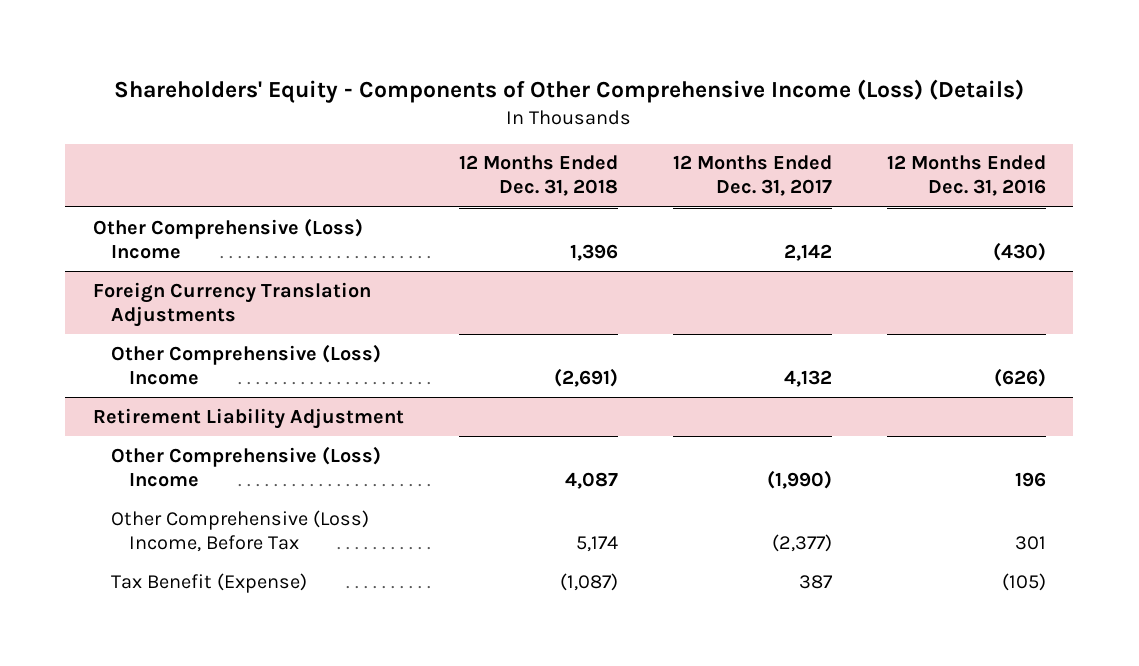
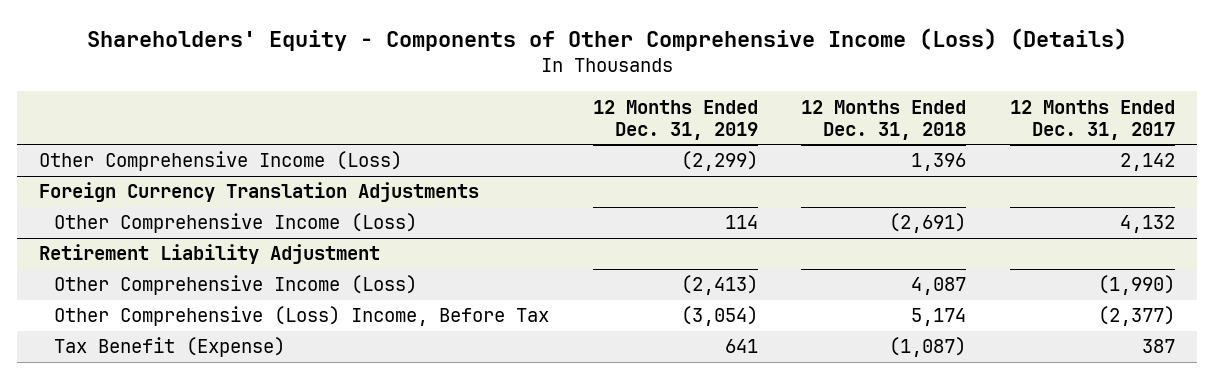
- | 12 Months Ended Dec. 31, 2018 | 12 Months Ended Dec. 31, 2017 | 12 Months Ended Dec. 31, 2016
+ | 12 Months Ended Dec. 31, 2019 | 12 Months Ended Dec. 31, 2018 | 12 Months Ended Dec. 31, 2017
- Other Comprehensive (Loss) Income | 1,396 | 2,142 | (430)
+ Other Comprehensive Income (Loss) | (2,299) | 1,396 | 2,142
@ Foreign Currency Translation Adjustments
- Other Comprehensive (Loss) Income | (2,691) | 4,132 | (626)
+ Other Comprehensive Income (Loss) | 114 | (2,691) | 4,132
@ Retirement Liability Adjustment
- Other Comprehensive (Loss) Income | 4,087 | (1,990) | 196
+ Other Comprehensive Income (Loss) | (2,413) | 4,087 | (1,990)

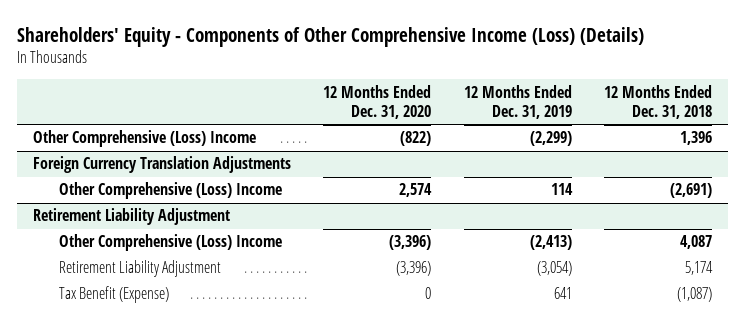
- | 12 Months Ended Dec. 31, 2019 | 12 Months Ended Dec. 31, 2018 | 12 Months Ended Dec. 31, 2017
+ | 12 Months Ended Dec. 31, 2020 | 12 Months Ended Dec. 31, 2019 | 12 Months Ended Dec. 31, 2018
- Other Comprehensive Income (Loss) | (2,299) | 1,396 | 2,142
+ Other Comprehensive (Loss) Income | (822) | (2,299) | 1,396
@ Foreign Currency Translation Adjustments
- Other Comprehensive Income (Loss) | 114 | (2,691) | 4,132
+ Other Comprehensive (Loss) Income | 2,574 | 114 | (2,691)
@ Retirement Liability Adjustment
- Other Comprehensive Income (Loss) | (2,413) | 4,087 | (1,990)
- Other Comprehensive (Loss) Income, Before Tax | (3,054) | 5,174 | (2,377)
+ Other Comprehensive (Loss) Income | (3,396) | (2,413) | 4,087
+ Retirement Liability Adjustment | (3,396) | (3,054) | 5,174

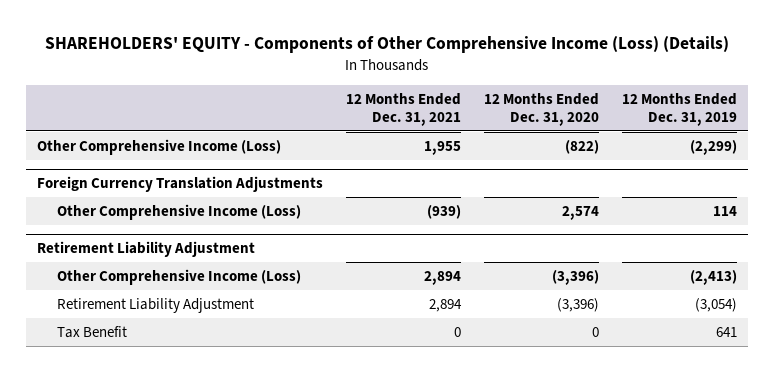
- Shareholders' Equity - Components of Other Comprehensive Income (Loss) (Details)
+ SHAREHOLDERS' EQUITY - Components of Other Comprehensive Income (Loss) (Details)
- | 12 Months Ended Dec. 31, 2020 | 12 Months Ended Dec. 31, 2019 | 12 Months Ended Dec. 31, 2018
+ | 12 Months Ended Dec. 31, 2021 | 12 Months Ended Dec. 31, 2020 | 12 Months Ended Dec. 31, 2019
- Other Comprehensive (Loss) Income | (822) | (2,299) | 1,396
+ Other Comprehensive Income (Loss) | 1,955 | (822) | (2,299)
@ Foreign Currency Translation Adjustments
- Other Comprehensive (Loss) Income | 2,574 | 114 | (2,691)
+ Other Comprehensive Income (Loss) | (939) | 2,574 | 114
@ Retirement Liability Adjustment
- Other Comprehensive (Loss) Income | (3,396) | (2,413) | 4,087
+ Other Comprehensive Income (Loss) | 2,894 | (3,396) | (2,413)
- Tax Benefit (Expense) | 0 | 641 | (1,087)
+ Tax Benefit | 0 | 0 | 641

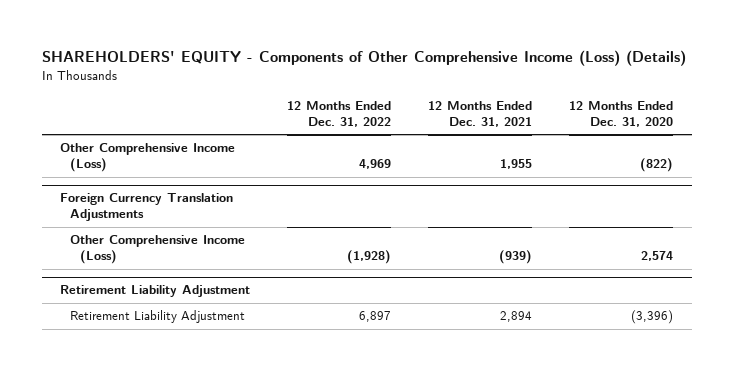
- | 12 Months Ended Dec. 31, 2021 | 12 Months Ended Dec. 31, 2020 | 12 Months Ended Dec. 31, 2019
+ | 12 Months Ended Dec. 31, 2022 | 12 Months Ended Dec. 31, 2021 | 12 Months Ended Dec. 31, 2020
@ Retirement Liability Adjustment
- Other Comprehensive Income (Loss) | 2,894 | (3,396) | (2,413)
- Tax Benefit | 0 | 0 | 641

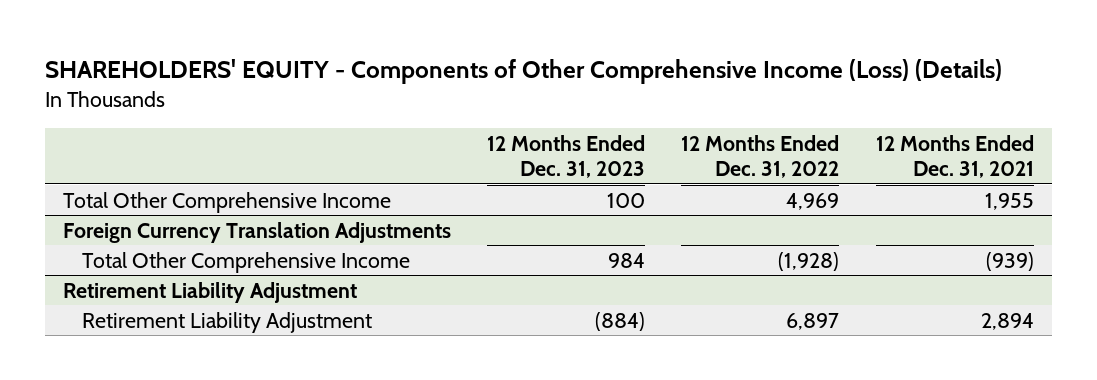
- | 12 Months Ended Dec. 31, 2022 | 12 Months Ended Dec. 31, 2021 | 12 Months Ended Dec. 31, 2020
+ | 12 Months Ended Dec. 31, 2023 | 12 Months Ended Dec. 31, 2022 | 12 Months Ended Dec. 31, 2021
- Other Comprehensive Income (Loss) | 4,969 | 1,955 | (822)
+ Total Other Comprehensive Income | 100 | 4,969 | 1,955
@ Foreign Currency Translation Adjustments
- Other Comprehensive Income (Loss) | (1,928) | (939) | 2,574
+ Total Other Comprehensive Income | 984 | (1,928) | (939)

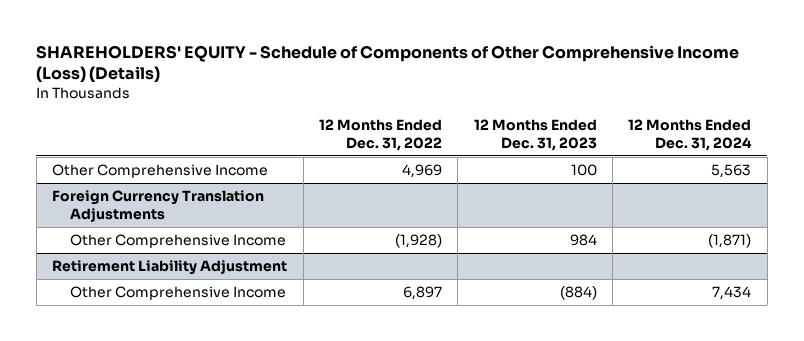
- SHAREHOLDERS' EQUITY - Components of Other Comprehensive Income (Loss) (Details)
+ SHAREHOLDERS' EQUITY - Schedule of Components of Other Comprehensive Income (Loss) (Details)
- | 12 Months Ended Dec. 31, 2023 | 12 Months Ended Dec. 31, 2022 | 12 Months Ended Dec. 31, 2021
+ | 12 Months Ended Dec. 31, 2022 | 12 Months Ended Dec. 31, 2023 | 12 Months Ended Dec. 31, 2024
- Total Other Comprehensive Income | 100 | 4,969 | 1,955
+ Other Comprehensive Income | 4,969 | 100 | 5,563
@ Foreign Currency Translation Adjustments
- Total Other Comprehensive Income | 984 | (1,928) | (939)
+ Other Comprehensive Income | (1,928) | 984 | (1,871)
@ Retirement Liability Adjustment
- Retirement Liability Adjustment | (884) | 6,897 | 2,894
+ Other Comprehensive Income | 6,897 | (884) | 7,434

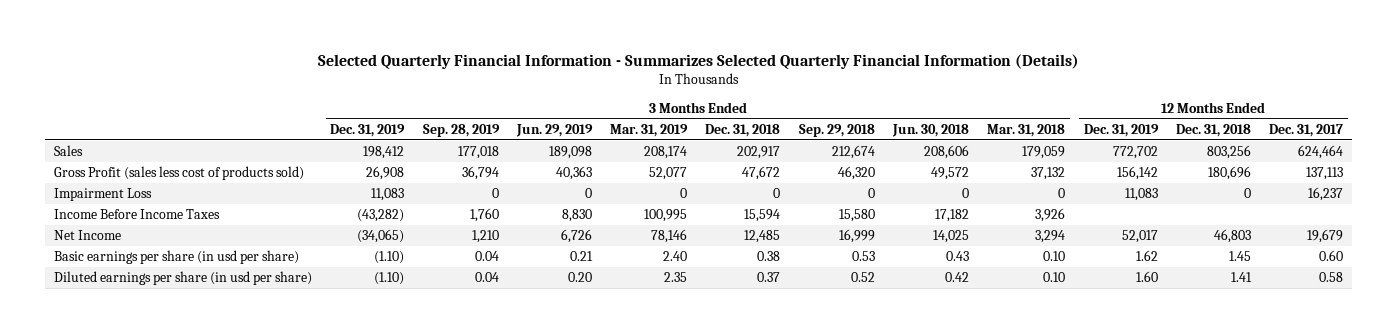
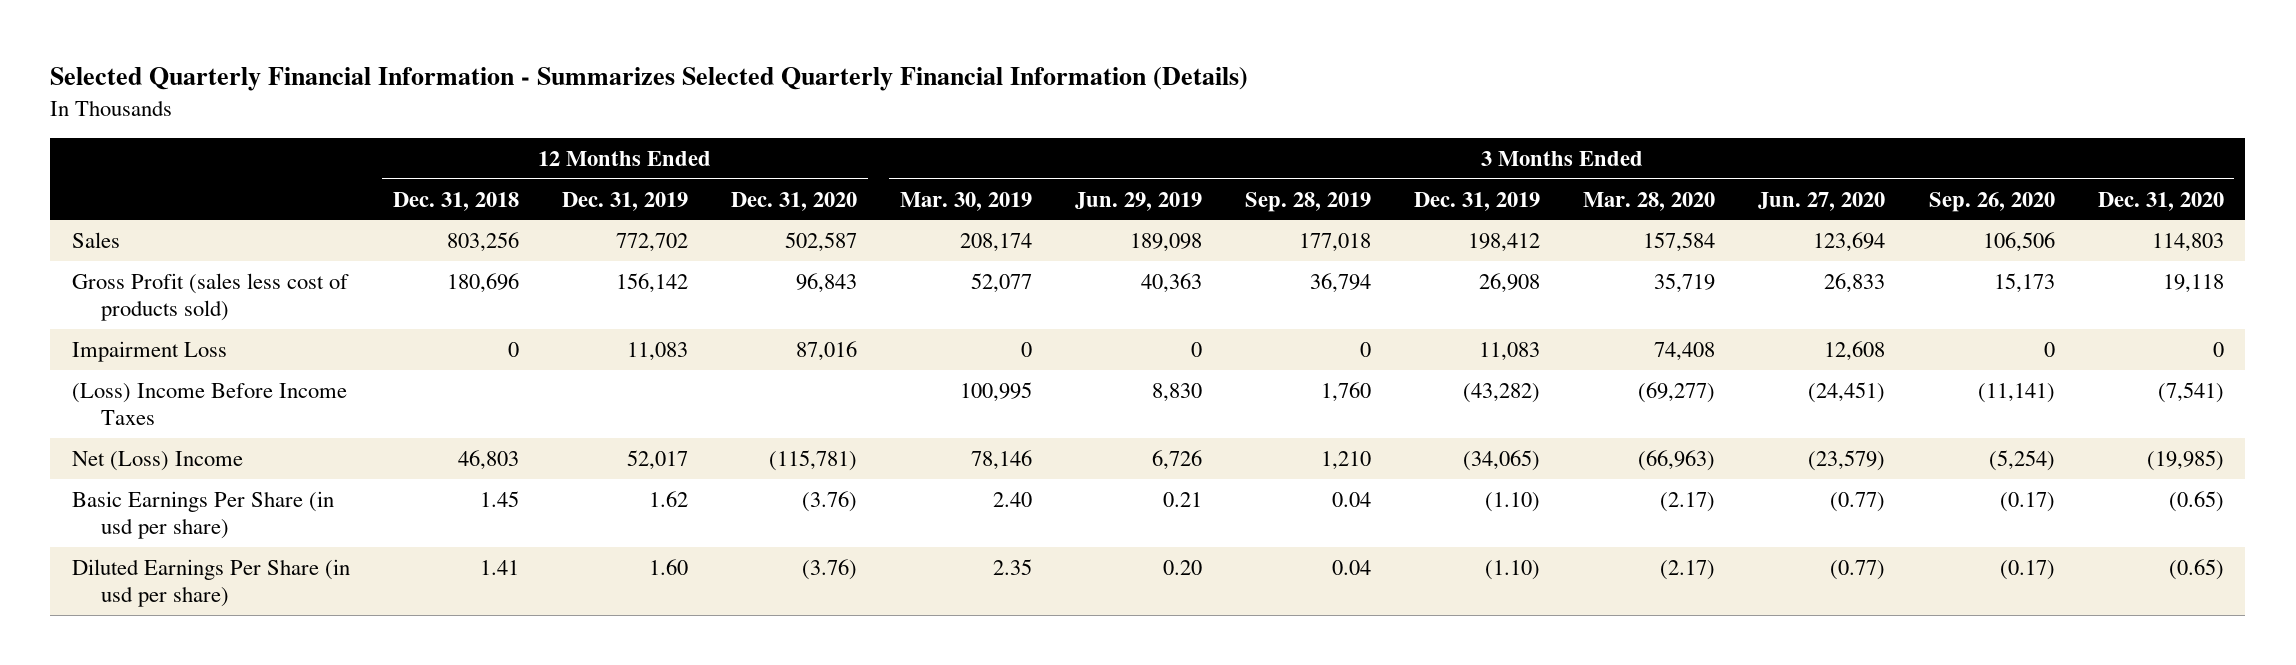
- | 3 Months Ended Dec. 31, 2019 | 3 Months Ended Sep. 28, 2019 | 3 Months Ended Jun. 29, 2019 | 3 Months Ended Mar. 31, 2019 | 3 Months Ended Dec. 31, 2018 | 3 Months Ended Sep. 29, 2018 | 3 Months Ended Jun. 30, 2018 | 3 Months Ended Mar. 31, 2018 | 12 Months Ended Dec. 31, 2019 | 12 Months Ended Dec. 31, 2018 | 12 Months Ended Dec. 31, 2017
+ | 12 Months Ended Dec. 31, 2018 | 12 Months Ended Dec. 31, 2019 | 12 Months Ended Dec. 31, 2020 | 3 Months Ended Mar. 30, 2019 | 3 Months Ended Jun. 29, 2019 | 3 Months Ended Sep. 28, 2019 | 3 Months Ended Dec. 31, 2019 | 3 Months Ended Mar. 28, 2020 | 3 Months Ended Jun. 27, 2020 | 3 Months Ended Sep. 26, 2020 | 3 Months Ended Dec. 31, 2020
- Income Before Income Taxes | (43,282) | 1,760 | 8,830 | 100,995 | 15,594 | 15,580 | 17,182 | 3,926 | | |
- Net Income | (34,065) | 1,210 | 6,726 | 78,146 | 12,485 | 16,999 | 14,025 | 3,294 | 52,017 | 46,803 | 19,679
- Basic earnings per share (in usd per share) | (1.10) | 0.04 | 0.21 | 2.40 | 0.38 | 0.53 | 0.43 | 0.10 | 1.62 | 1.45 | 0.60
- Diluted earnings per share (in usd per share) | (1.10) | 0.04 | 0.20 | 2.35 | 0.37 | 0.52 | 0.42 | 0.10 | 1.60 | 1.41 | 0.58
+ (Loss) Income Before Income Taxes | | | | 100,995 | 8,830 | 1,760 | (43,282) | (69,277) | (24,451) | (11,141) | (7,541)
+ Net (Loss) Income | 46,803 | 52,017 | (115,781) | 78,146 | 6,726 | 1,210 | (34,065) | (66,963) | (23,579) | (5,254) | (19,985)
+ Basic Earnings Per Share (in usd per share) | 1.45 | 1.62 | (3.76) | 2.40 | 0.21 | 0.04 | (1.10) | (2.17) | (0.77) | (0.17) | (0.65)
+ Diluted Earnings Per Share (in usd per share) | 1.41 | 1.60 | (3.76) | 2.35 | 0.20 | 0.04 | (1.10) | (2.17) | (0.77) | (0.17) | (0.65)

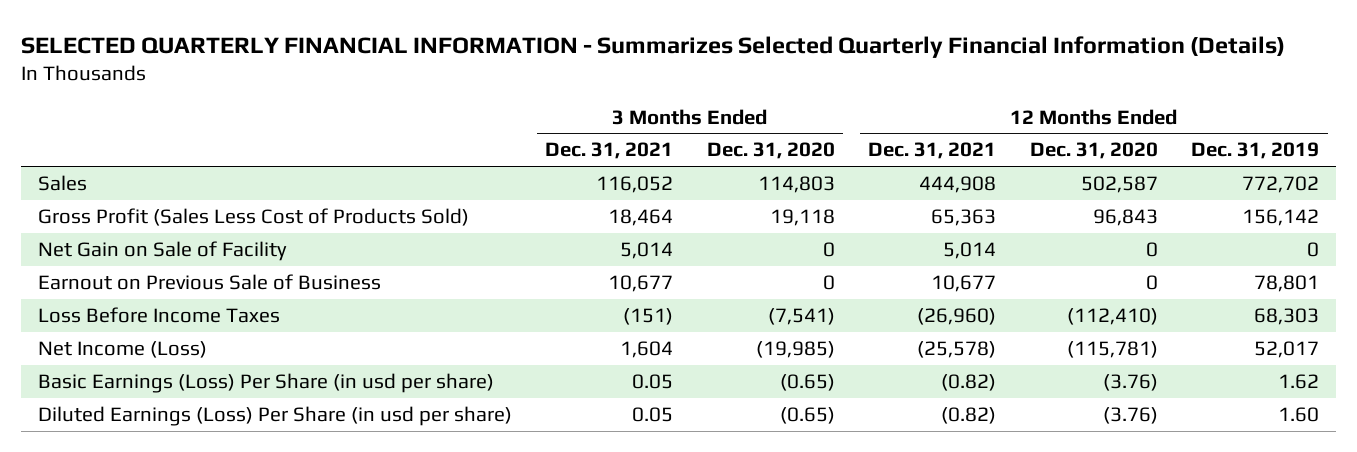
- Selected Quarterly Financial Information - Summarizes Selected Quarterly Financial Information (Details)
+ SELECTED QUARTERLY FINANCIAL INFORMATION - Summarizes Selected Quarterly Financial Information (Details)
- | 12 Months Ended Dec. 31, 2018 | 12 Months Ended Dec. 31, 2019 | 12 Months Ended Dec. 31, 2020 | 3 Months Ended Mar. 30, 2019 | 3 Months Ended Jun. 29, 2019 | 3 Months Ended Sep. 28, 2019 | 3 Months Ended Dec. 31, 2019 | 3 Months Ended Mar. 28, 2020 | 3 Months Ended Jun. 27, 2020 | 3 Months Ended Sep. 26, 2020 | 3 Months Ended Dec. 31, 2020
+ | 3 Months Ended Dec. 31, 2021 | 3 Months Ended Dec. 31, 2020 | 12 Months Ended Dec. 31, 2021 | 12 Months Ended Dec. 31, 2020 | 12 Months Ended Dec. 31, 2019
- Gross Profit (sales less cost of products sold) | 180,696 | 156,142 | 96,843 | 52,077 | 40,363 | 36,794 | 26,908 | 35,719 | 26,833 | 15,173 | 19,118
- Impairment Loss | 0 | 11,083 | 87,016 | 0 | 0 | 0 | 11,083 | 74,408 | 12,608 | 0 | 0
- (Loss) Income Before Income Taxes | | | | 100,995 | 8,830 | 1,760 | (43,282) | (69,277) | (24,451) | (11,141) | (7,541)
- Net (Loss) Income | 46,803 | 52,017 | (115,781) | 78,146 | 6,726 | 1,210 | (34,065) | (66,963) | (23,579) | (5,254) | (19,985)
- Basic Earnings Per Share (in usd per share) | 1.45 | 1.62 | (3.76) | 2.40 | 0.21 | 0.04 | (1.10) | (2.17) | (0.77) | (0.17) | (0.65)
- Diluted Earnings Per Share (in usd per share) | 1.41 | 1.60 | (3.76) | 2.35 | 0.20 | 0.04 | (1.10) | (2.17) | (0.77) | (0.17) | (0.65)
+ Gross Profit (Sales Less Cost of Products Sold) | 18,464 | 19,118 | 65,363 | 96,843 | 156,142
+ Net Gain on Sale of Facility | 5,014 | 0 | 5,014 | 0 | 0
+ Earnout on Previous Sale of Business | 10,677 | 0 | 10,677 | 0 | 78,801
+ Loss Before Income Taxes | (151) | (7,541) | (26,960) | (112,410) | 68,303
+ Net Income (Loss) | 1,604 | (19,985) | (25,578) | (115,781) | 52,017
+ Basic Earnings (Loss) Per Share (in usd per share) | 0.05 | (0.65) | (0.82) | (3.76) | 1.62
+ Diluted Earnings (Loss) Per Share (in usd per share) | 0.05 | (0.65) | (0.82) | (3.76) | 1.60

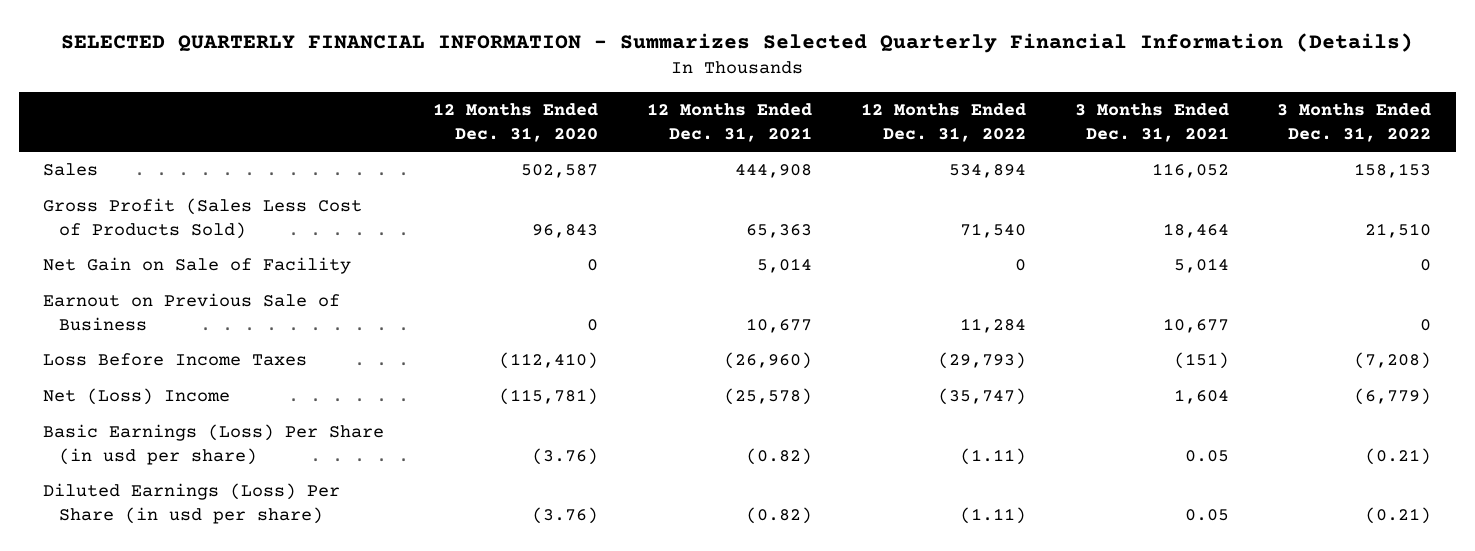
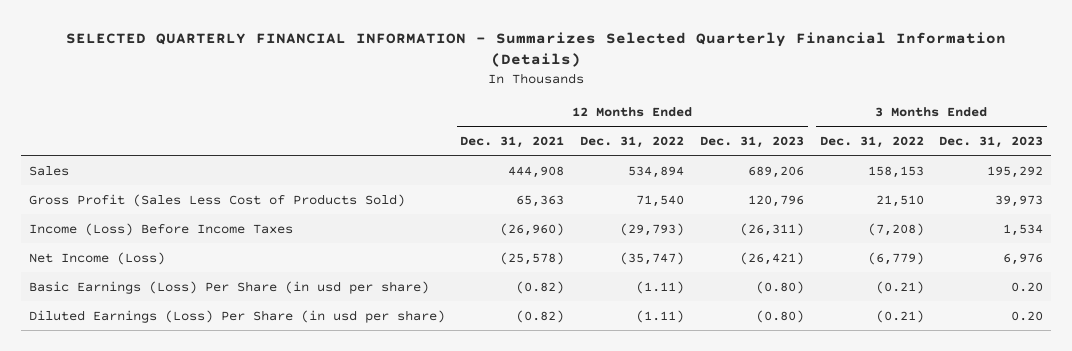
- | 12 Months Ended Dec. 31, 2020 | 12 Months Ended Dec. 31, 2021 | 12 Months Ended Dec. 31, 2022 | 3 Months Ended Dec. 31, 2021 | 3 Months Ended Dec. 31, 2022
+ | 12 Months Ended Dec. 31, 2021 | 12 Months Ended Dec. 31, 2022 | 12 Months Ended Dec. 31, 2023 | 3 Months Ended Dec. 31, 2022 | 3 Months Ended Dec. 31, 2023
- Net Gain on Sale of Facility | 0 | 5,014 | 0 | 5,014 | 0
- Earnout on Previous Sale of Business | 0 | 10,677 | 11,284 | 10,677 | 0
- Loss Before Income Taxes | (112,410) | (26,960) | (29,793) | (151) | (7,208)
- Net (Loss) Income | (115,781) | (25,578) | (35,747) | 1,604 | (6,779)
+ Income (Loss) Before Income Taxes | (26,960) | (29,793) | (26,311) | (7,208) | 1,534
+ Net Income (Loss) | (25,578) | (35,747) | (26,421) | (6,779) | 6,976

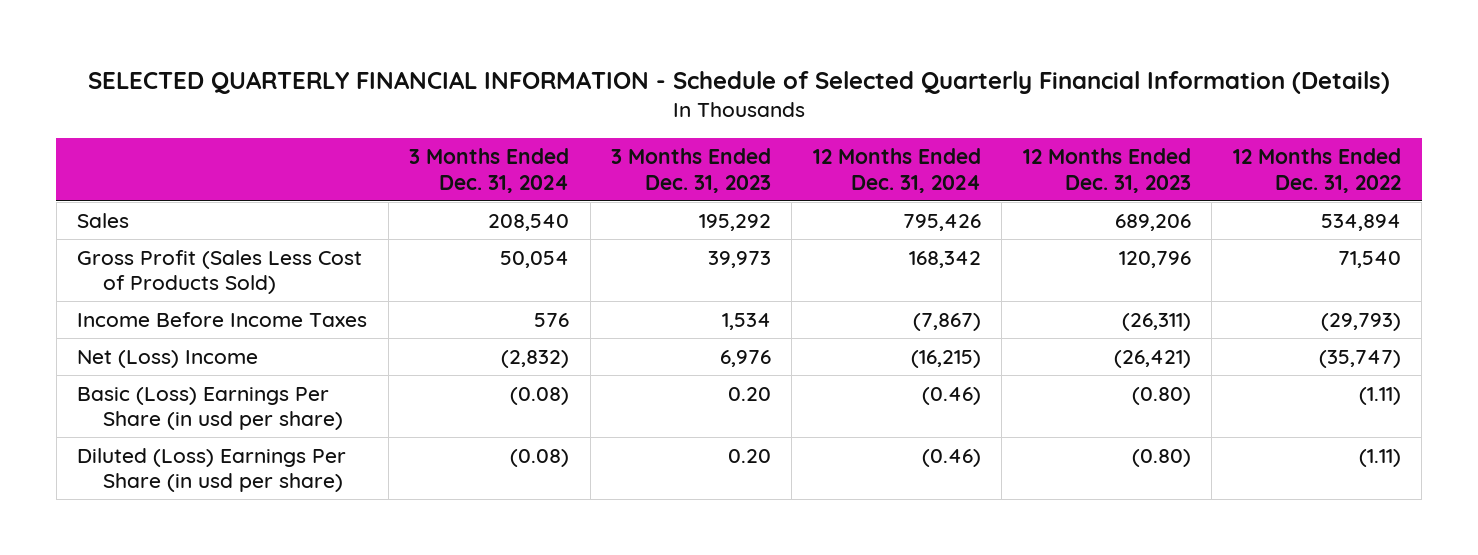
- SELECTED QUARTERLY FINANCIAL INFORMATION - Summarizes Selected Quarterly Financial Information (Details)
+ SELECTED QUARTERLY FINANCIAL INFORMATION - Schedule of Selected Quarterly Financial Information (Details)
- | 12 Months Ended Dec. 31, 2021 | 12 Months Ended Dec. 31, 2022 | 12 Months Ended Dec. 31, 2023 | 3 Months Ended Dec. 31, 2022 | 3 Months Ended Dec. 31, 2023
+ | 3 Months Ended Dec. 31, 2024 | 3 Months Ended Dec. 31, 2023 | 12 Months Ended Dec. 31, 2024 | 12 Months Ended Dec. 31, 2023 | 12 Months Ended Dec. 31, 2022
- Income (Loss) Before Income Taxes | (26,960) | (29,793) | (26,311) | (7,208) | 1,534
- Net Income (Loss) | (25,578) | (35,747) | (26,421) | (6,779) | 6,976
- Basic Earnings (Loss) Per Share (in usd per share) | (0.82) | (1.11) | (0.80) | (0.21) | 0.20
- Diluted Earnings (Loss) Per Share (in usd per share) | (0.82) | (1.11) | (0.80) | (0.21) | 0.20
+ Income Before Income Taxes | 576 | 1,534 | (7,867) | (26,311) | (29,793)
+ Net (Loss) Income | (2,832) | 6,976 | (16,215) | (26,421) | (35,747)
+ Basic (Loss) Earnings Per Share (in usd per share) | (0.08) | 0.20 | (0.46) | (0.80) | (1.11)
+ Diluted (Loss) Earnings Per Share (in usd per share) | (0.08) | 0.20 | (0.46) | (0.80) | (1.11)

